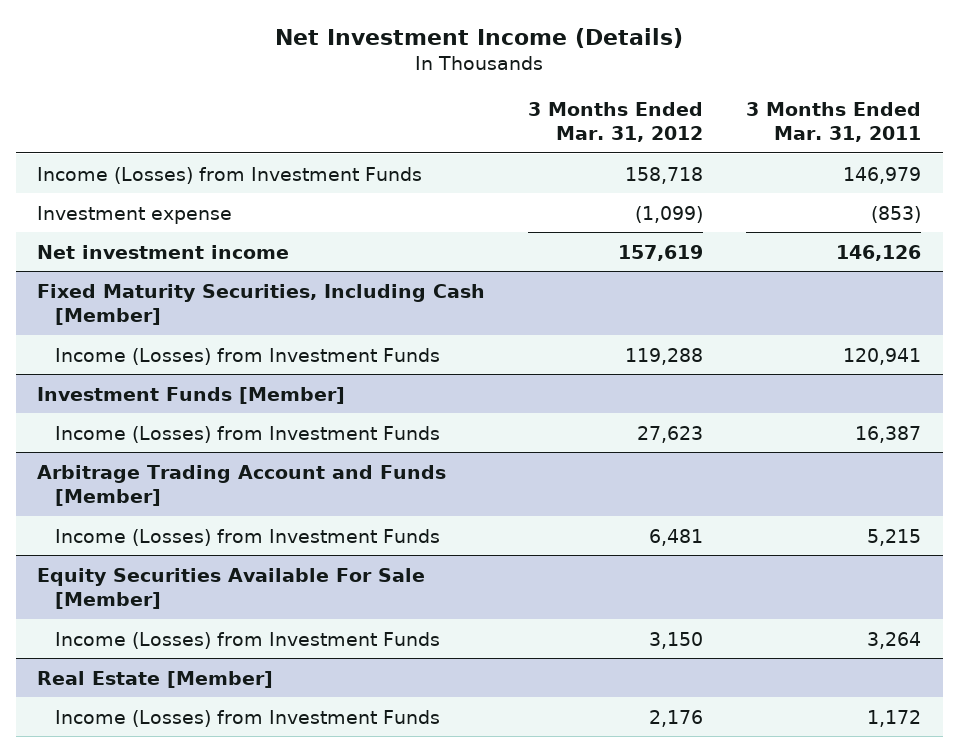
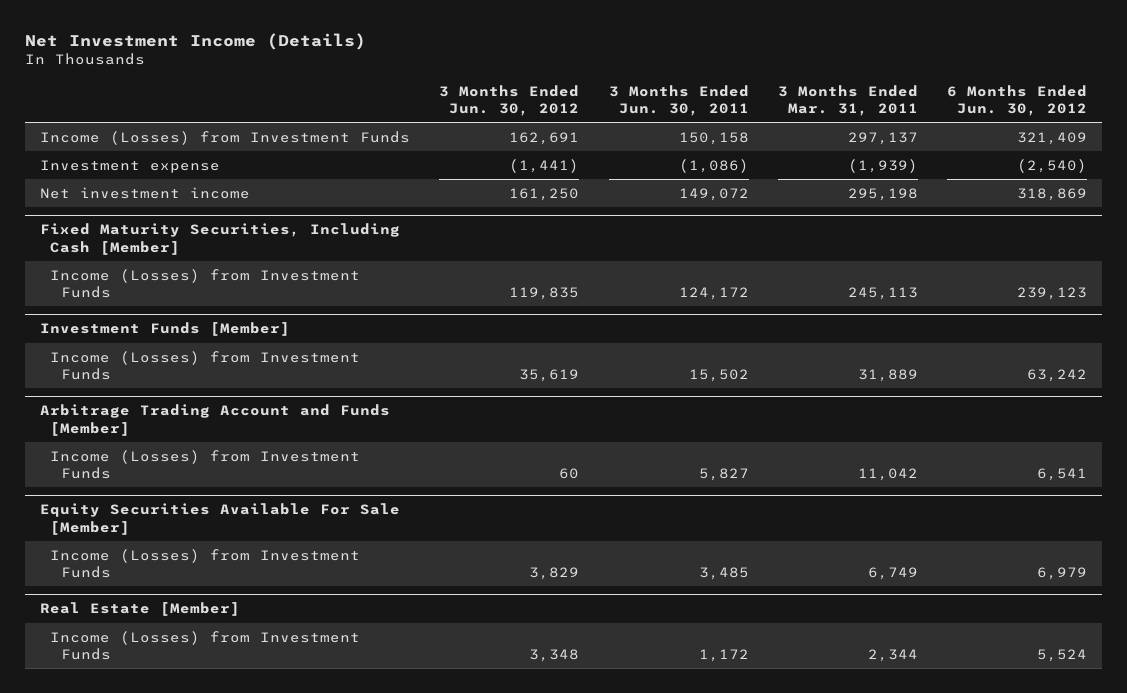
- | 3 Months Ended Mar. 31, 2012 | 3 Months Ended Mar. 31, 2011
+ | 3 Months Ended Jun. 30, 2012 | 3 Months Ended Jun. 30, 2011 | 3 Months Ended Mar. 31, 2011 | 6 Months Ended Jun. 30, 2012
- Income (Losses) from Investment Funds | 158,718 | 146,979
- Investment expense | (1,099) | (853)
- Net investment income | 157,619 | 146,126
+ Income (Losses) from Investment Funds | 162,691 | 150,158 | 297,137 | 321,409
+ Investment expense | (1,441) | (1,086) | (1,939) | (2,540)
+ Net investment income | 161,250 | 149,072 | 295,198 | 318,869
@ Fixed Maturity Securities, Including Cash [Member]
- Income (Losses) from Investment Funds | 119,288 | 120,941
+ Income (Losses) from Investment Funds | 119,835 | 124,172 | 245,113 | 239,123
@ Investment Funds [Member]
- Income (Losses) from Investment Funds | 27,623 | 16,387
+ Income (Losses) from Investment Funds | 35,619 | 15,502 | 31,889 | 63,242
@ Arbitrage Trading Account and Funds [Member]
- Income (Losses) from Investment Funds | 6,481 | 5,215
+ Income (Losses) from Investment Funds | 60 | 5,827 | 11,042 | 6,541
@ Equity Securities Available For Sale [Member]
- Income (Losses) from Investment Funds | 3,150 | 3,264
+ Income (Losses) from Investment Funds | 3,829 | 3,485 | 6,749 | 6,979
@ Real Estate [Member]
- Income (Losses) from Investment Funds | 2,176 | 1,172
+ Income (Losses) from Investment Funds | 3,348 | 1,172 | 2,344 | 5,524

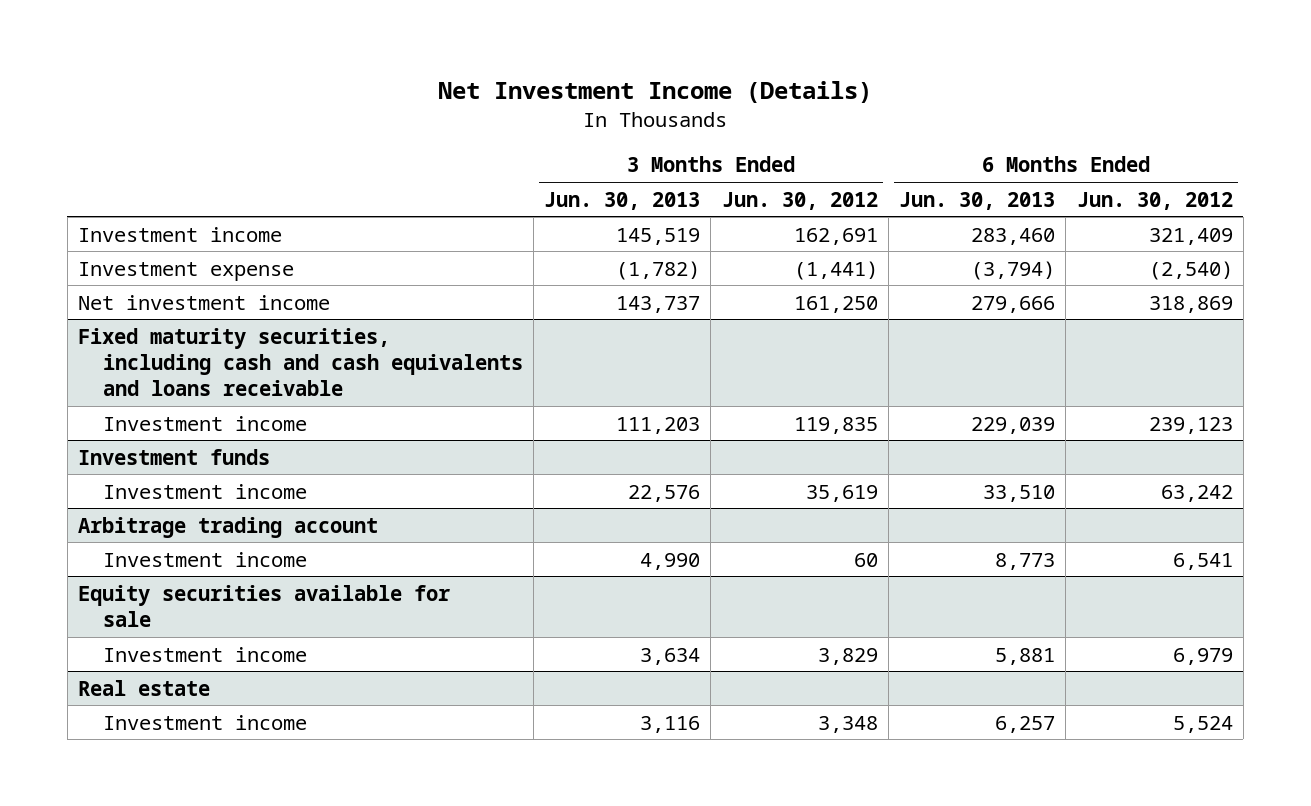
- | 3 Months Ended Jun. 30, 2012 | 3 Months Ended Jun. 30, 2011 | 3 Months Ended Mar. 31, 2011 | 6 Months Ended Jun. 30, 2012
+ | 3 Months Ended Jun. 30, 2013 | 3 Months Ended Jun. 30, 2012 | 6 Months Ended Jun. 30, 2013 | 6 Months Ended Jun. 30, 2012
- Income (Losses) from Investment Funds | 162,691 | 150,158 | 297,137 | 321,409
+ Investment income | 145,519 | 162,691 | 283,460 | 321,409
- Fixed Maturity Securities, Including Cash [Member]
- Income (Losses) from Investment Funds | 119,835 | 124,172 | 245,113 | 239,123
- Investment Funds [Member]
- Income (Losses) from Investment Funds | 35,619 | 15,502 | 31,889 | 63,242
- Arbitrage Trading Account and Funds [Member]
- Income (Losses) from Investment Funds | 60 | 5,827 | 11,042 | 6,541
- Equity Securities Available For Sale [Member]
- Income (Losses) from Investment Funds | 3,829 | 3,485 | 6,749 | 6,979
- Real Estate [Member]
- Income (Losses) from Investment Funds | 3,348 | 1,172 | 2,344 | 5,524
+ Fixed maturity securities, including cash and cash equivalents and loans receivable
+ Investment income | 111,203 | 119,835 | 229,039 | 239,123
+ Investment funds
+ Investment income | 22,576 | 35,619 | 33,510 | 63,242
+ Arbitrage trading account
+ Investment income | 4,990 | 60 | 8,773 | 6,541
+ Equity securities available for sale
+ Investment income | 3,634 | 3,829 | 5,881 | 6,979
+ Real estate
+ Investment income | 3,116 | 3,348 | 6,257 | 5,524

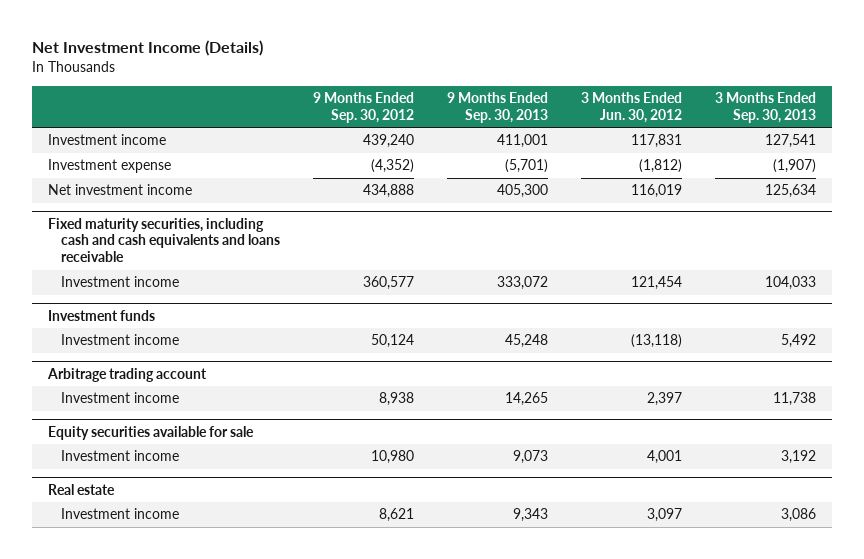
- | 3 Months Ended Jun. 30, 2013 | 3 Months Ended Jun. 30, 2012 | 6 Months Ended Jun. 30, 2013 | 6 Months Ended Jun. 30, 2012
+ | 9 Months Ended Sep. 30, 2012 | 9 Months Ended Sep. 30, 2013 | 3 Months Ended Jun. 30, 2012 | 3 Months Ended Sep. 30, 2013
- Investment income | 145,519 | 162,691 | 283,460 | 321,409
- Investment expense | (1,782) | (1,441) | (3,794) | (2,540)
- Net investment income | 143,737 | 161,250 | 279,666 | 318,869
+ Investment income | 439,240 | 411,001 | 117,831 | 127,541
+ Investment expense | (4,352) | (5,701) | (1,812) | (1,907)
+ Net investment income | 434,888 | 405,300 | 116,019 | 125,634
@ Fixed maturity securities, including cash and cash equivalents and loans receivable
- Investment income | 111,203 | 119,835 | 229,039 | 239,123
+ Investment income | 360,577 | 333,072 | 121,454 | 104,033
@ Investment funds
- Investment income | 22,576 | 35,619 | 33,510 | 63,242
+ Investment income | 50,124 | 45,248 | (13,118) | 5,492
@ Arbitrage trading account
- Investment income | 4,990 | 60 | 8,773 | 6,541
+ Investment income | 8,938 | 14,265 | 2,397 | 11,738
@ Equity securities available for sale
- Investment income | 3,634 | 3,829 | 5,881 | 6,979
+ Investment income | 10,980 | 9,073 | 4,001 | 3,192
@ Real estate
- Investment income | 3,116 | 3,348 | 6,257 | 5,524
+ Investment income | 8,621 | 9,343 | 3,097 | 3,086

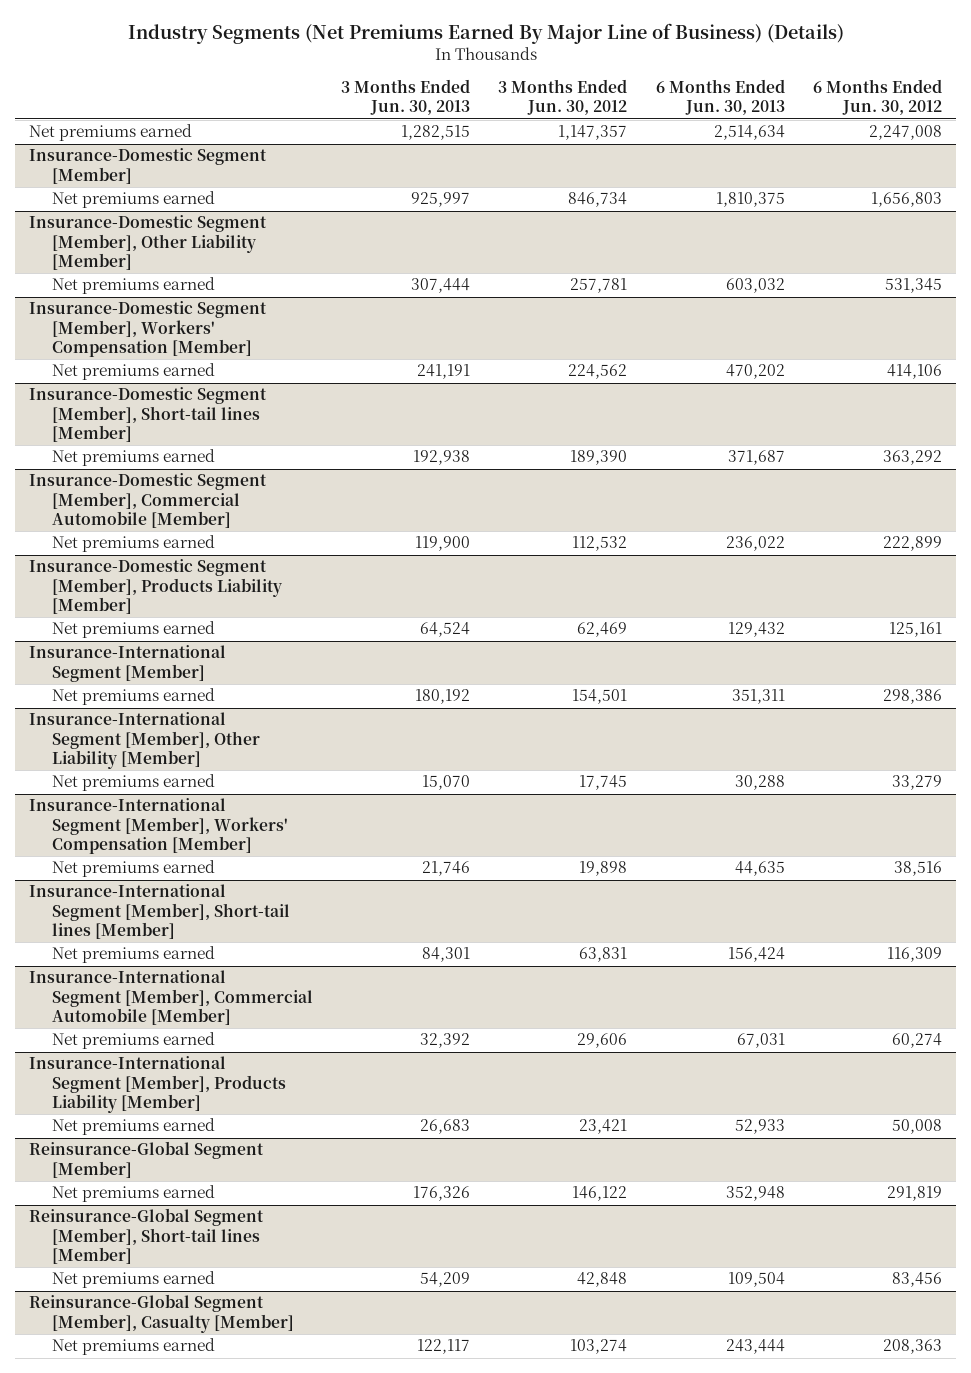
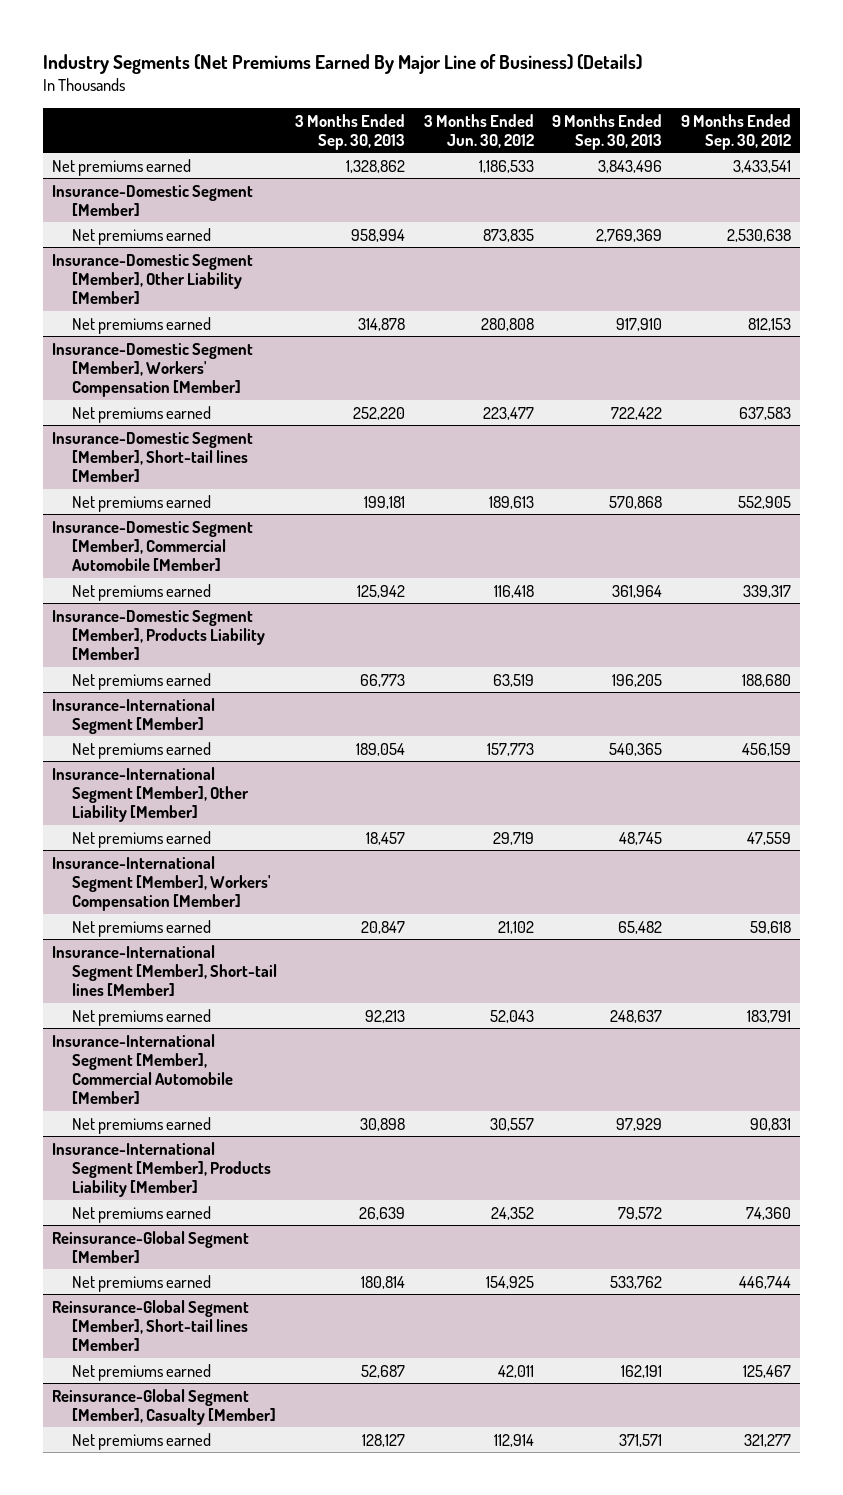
- | 3 Months Ended Jun. 30, 2013 | 3 Months Ended Jun. 30, 2012 | 6 Months Ended Jun. 30, 2013 | 6 Months Ended Jun. 30, 2012
+ | 3 Months Ended Sep. 30, 2013 | 3 Months Ended Jun. 30, 2012 | 9 Months Ended Sep. 30, 2013 | 9 Months Ended Sep. 30, 2012
- Net premiums earned | 1,282,515 | 1,147,357 | 2,514,634 | 2,247,008
+ Net premiums earned | 1,328,862 | 1,186,533 | 3,843,496 | 3,433,541
@ Insurance-Domestic Segment [Member]
- Net premiums earned | 925,997 | 846,734 | 1,810,375 | 1,656,803
+ Net premiums earned | 958,994 | 873,835 | 2,769,369 | 2,530,638
@ Insurance-Domestic Segment [Member], Other Liability [Member]
- Net premiums earned | 307,444 | 257,781 | 603,032 | 531,345
+ Net premiums earned | 314,878 | 280,808 | 917,910 | 812,153
@ Insurance-Domestic Segment [Member], Workers' Compensation [Member]
- Net premiums earned | 241,191 | 224,562 | 470,202 | 414,106
+ Net premiums earned | 252,220 | 223,477 | 722,422 | 637,583
@ Insurance-Domestic Segment [Member], Short-tail lines [Member]
- Net premiums earned | 192,938 | 189,390 | 371,687 | 363,292
+ Net premiums earned | 199,181 | 189,613 | 570,868 | 552,905
@ Insurance-Domestic Segment [Member], Commercial Automobile [Member]
- Net premiums earned | 119,900 | 112,532 | 236,022 | 222,899
+ Net premiums earned | 125,942 | 116,418 | 361,964 | 339,317
@ Insurance-Domestic Segment [Member], Products Liability [Member]
- Net premiums earned | 64,524 | 62,469 | 129,432 | 125,161
+ Net premiums earned | 66,773 | 63,519 | 196,205 | 188,680
@ Insurance-International Segment [Member]
- Net premiums earned | 180,192 | 154,501 | 351,311 | 298,386
+ Net premiums earned | 189,054 | 157,773 | 540,365 | 456,159
@ Insurance-International Segment [Member], Other Liability [Member]
- Net premiums earned | 15,070 | 17,745 | 30,288 | 33,279
+ Net premiums earned | 18,457 | 29,719 | 48,745 | 47,559
@ Insurance-International Segment [Member], Workers' Compensation [Member]
- Net premiums earned | 21,746 | 19,898 | 44,635 | 38,516
+ Net premiums earned | 20,847 | 21,102 | 65,482 | 59,618
@ Insurance-International Segment [Member], Short-tail lines [Member]
- Net premiums earned | 84,301 | 63,831 | 156,424 | 116,309
+ Net premiums earned | 92,213 | 52,043 | 248,637 | 183,791
@ Insurance-International Segment [Member], Commercial Automobile [Member]
- Net premiums earned | 32,392 | 29,606 | 67,031 | 60,274
+ Net premiums earned | 30,898 | 30,557 | 97,929 | 90,831
@ Insurance-International Segment [Member], Products Liability [Member]
- Net premiums earned | 26,683 | 23,421 | 52,933 | 50,008
+ Net premiums earned | 26,639 | 24,352 | 79,572 | 74,360
@ Reinsurance-Global Segment [Member]
- Net premiums earned | 176,326 | 146,122 | 352,948 | 291,819
+ Net premiums earned | 180,814 | 154,925 | 533,762 | 446,744
@ Reinsurance-Global Segment [Member], Short-tail lines [Member]
- Net premiums earned | 54,209 | 42,848 | 109,504 | 83,456
+ Net premiums earned | 52,687 | 42,011 | 162,191 | 125,467
@ Reinsurance-Global Segment [Member], Casualty [Member]
- Net premiums earned | 122,117 | 103,274 | 243,444 | 208,363
+ Net premiums earned | 128,127 | 112,914 | 371,571 | 321,277

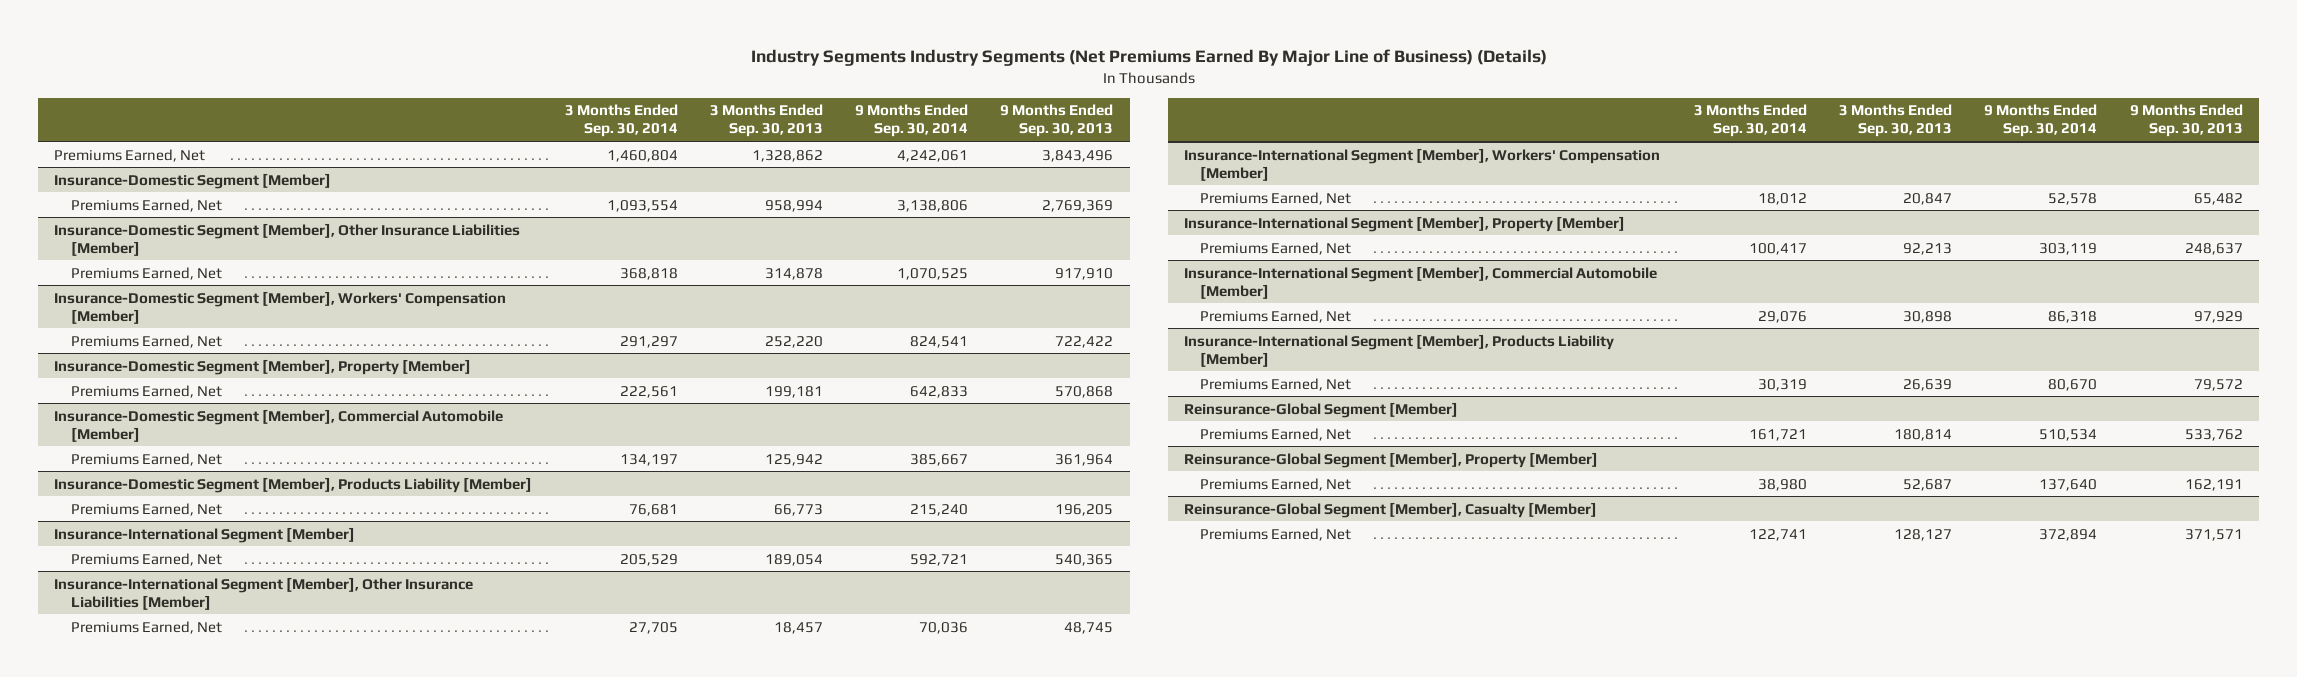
- Industry Segments (Net Premiums Earned By Major Line of Business) (Details)
+ Industry Segments Industry Segments (Net Premiums Earned By Major Line of Business) (Details)
- | 3 Months Ended Sep. 30, 2013 | 3 Months Ended Jun. 30, 2012 | 9 Months Ended Sep. 30, 2013 | 9 Months Ended Sep. 30, 2012
+ | 3 Months Ended Sep. 30, 2014 | 3 Months Ended Sep. 30, 2013 | 9 Months Ended Sep. 30, 2014 | 9 Months Ended Sep. 30, 2013
- Net premiums earned | 1,328,862 | 1,186,533 | 3,843,496 | 3,433,541
+ Premiums Earned, Net | 1,460,804 | 1,328,862 | 4,242,061 | 3,843,496
@ Insurance-Domestic Segment [Member]
- Net premiums earned | 958,994 | 873,835 | 2,769,369 | 2,530,638
- Insurance-Domestic Segment [Member], Other Liability [Member]
- Net premiums earned | 314,878 | 280,808 | 917,910 | 812,153
@ Insurance-Domestic Segment [Member]
+ Premiums Earned, Net | 1,093,554 | 958,994 | 3,138,806 | 2,769,369
+ Insurance-Domestic Segment [Member], Other Insurance Liabilities [Member]
+ Premiums Earned, Net | 368,818 | 314,878 | 1,070,525 | 917,910
@ Insurance-Domestic Segment [Member], Workers' Compensation [Member]
- Net premiums earned | 252,220 | 223,477 | 722,422 | 637,583
- Insurance-Domestic Segment [Member], Short-tail lines [Member]
- Net premiums earned | 199,181 | 189,613 | 570,868 | 552,905
@ Insurance-Domestic Segment [Member], Workers' Compensation [Member]
+ Premiums Earned, Net | 291,297 | 252,220 | 824,541 | 722,422
+ Insurance-Domestic Segment [Member], Property [Member]
+ Premiums Earned, Net | 222,561 | 199,181 | 642,833 | 570,868
@ Insurance-Domestic Segment [Member], Commercial Automobile [Member]
- Net premiums earned | 125,942 | 116,418 | 361,964 | 339,317
+ Premiums Earned, Net | 134,197 | 125,942 | 385,667 | 361,964
@ Insurance-Domestic Segment [Member], Products Liability [Member]
- Net premiums earned | 66,773 | 63,519 | 196,205 | 188,680
+ Premiums Earned, Net | 76,681 | 66,773 | 215,240 | 196,205
@ Insurance-International Segment [Member]
- Net premiums earned | 189,054 | 157,773 | 540,365 | 456,159
- Insurance-International Segment [Member], Other Liability [Member]
- Net premiums earned | 18,457 | 29,719 | 48,745 | 47,559
@ Insurance-International Segment [Member]
+ Premiums Earned, Net | 205,529 | 189,054 | 592,721 | 540,365
+ Insurance-International Segment [Member], Other Insurance Liabilities [Member]
+ Premiums Earned, Net | 27,705 | 18,457 | 70,036 | 48,745
@ Insurance-International Segment [Member], Workers' Compensation [Member]
- Net premiums earned | 20,847 | 21,102 | 65,482 | 59,618
- Insurance-International Segment [Member], Short-tail lines [Member]
- Net premiums earned | 92,213 | 52,043 | 248,637 | 183,791
@ Insurance-International Segment [Member], Workers' Compensation [Member]
+ Premiums Earned, Net | 18,012 | 20,847 | 52,578 | 65,482
+ Insurance-International Segment [Member], Property [Member]
+ Premiums Earned, Net | 100,417 | 92,213 | 303,119 | 248,637
@ Insurance-International Segment [Member], Commercial Automobile [Member]
- Net premiums earned | 30,898 | 30,557 | 97,929 | 90,831
+ Premiums Earned, Net | 29,076 | 30,898 | 86,318 | 97,929
@ Insurance-International Segment [Member], Products Liability [Member]
- Net premiums earned | 26,639 | 24,352 | 79,572 | 74,360
+ Premiums Earned, Net | 30,319 | 26,639 | 80,670 | 79,572
@ Reinsurance-Global Segment [Member]
- Net premiums earned | 180,814 | 154,925 | 533,762 | 446,744
- Reinsurance-Global Segment [Member], Short-tail lines [Member]
- Net premiums earned | 52,687 | 42,011 | 162,191 | 125,467
@ Reinsurance-Global Segment [Member]
+ Premiums Earned, Net | 161,721 | 180,814 | 510,534 | 533,762
+ Reinsurance-Global Segment [Member], Property [Member]
+ Premiums Earned, Net | 38,980 | 52,687 | 137,640 | 162,191
@ Reinsurance-Global Segment [Member], Casualty [Member]
- Net premiums earned | 128,127 | 112,914 | 371,571 | 321,277
+ Premiums Earned, Net | 122,741 | 128,127 | 372,894 | 371,571

